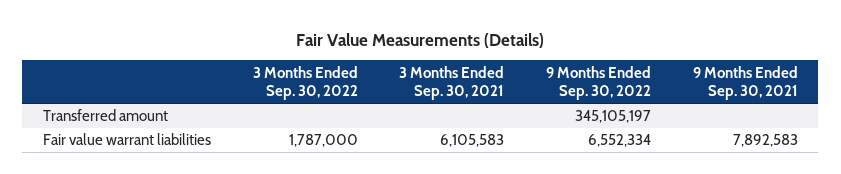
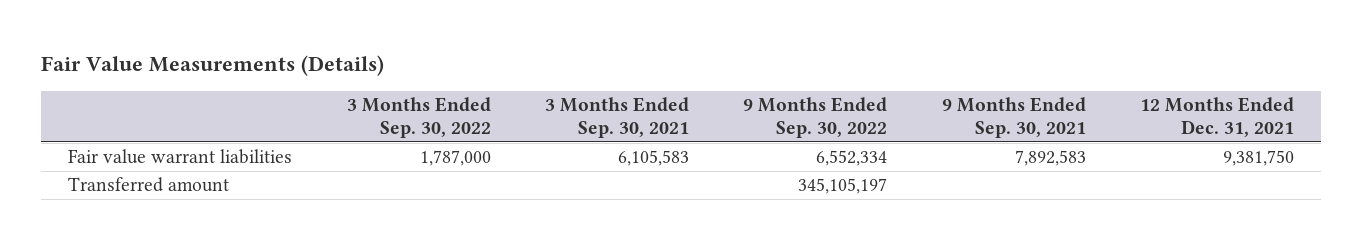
- | 3 Months Ended Sep. 30, 2022 | 3 Months Ended Sep. 30, 2021 | 9 Months Ended Sep. 30, 2022 | 9 Months Ended Sep. 30, 2021
+ | 3 Months Ended Sep. 30, 2022 | 3 Months Ended Sep. 30, 2021 | 9 Months Ended Sep. 30, 2022 | 9 Months Ended Sep. 30, 2021 | 12 Months Ended Dec. 31, 2021
moved down: Transferred amount | | | 345,105,197 | |

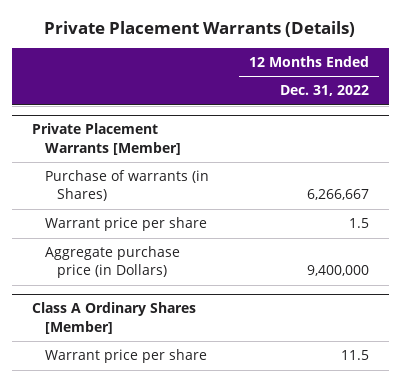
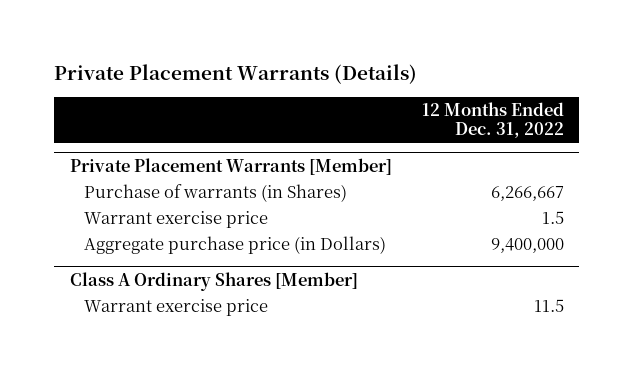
@ Private Placement Warrants [Member]
- Warrant price per share | 1.5
+ Warrant exercise price | 1.5
@ Class A Ordinary Shares [Member]
- Warrant price per share | 11.5
+ Warrant exercise price | 11.5

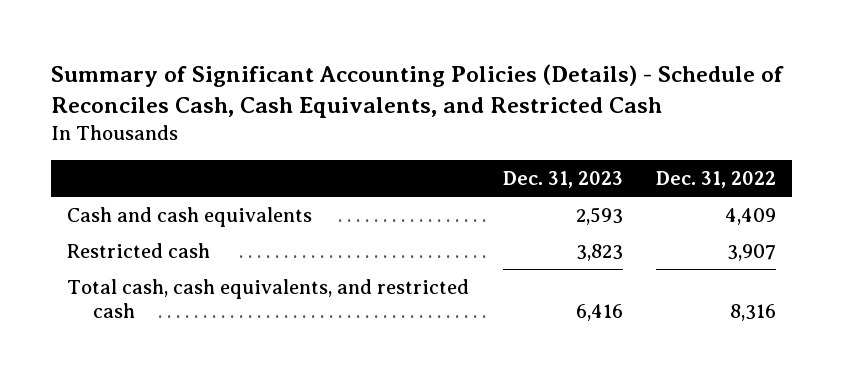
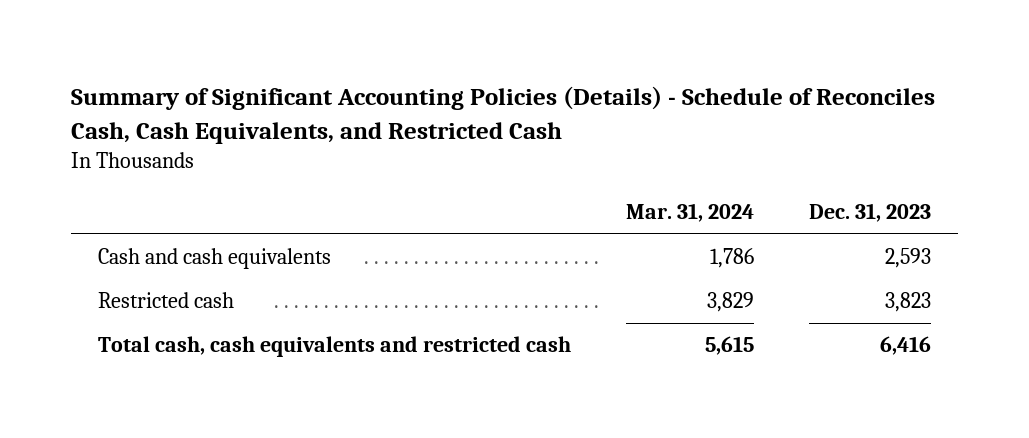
- | Dec. 31, 2023 | Dec. 31, 2022
+ | Mar. 31, 2024 | Dec. 31, 2023
- Total cash, cash equivalents, and restricted cash | 6,416 | 8,316
+ Total cash, cash equivalents and restricted cash | 5,615 | 6,416

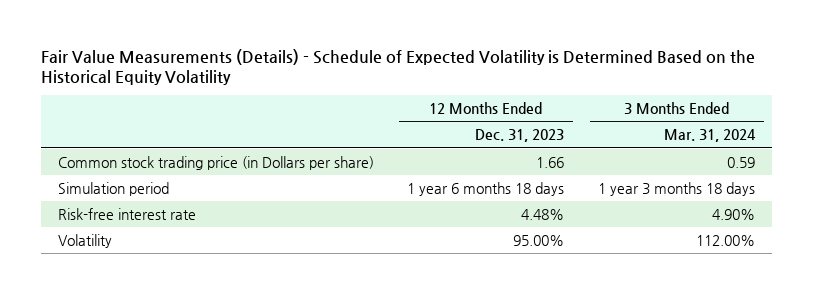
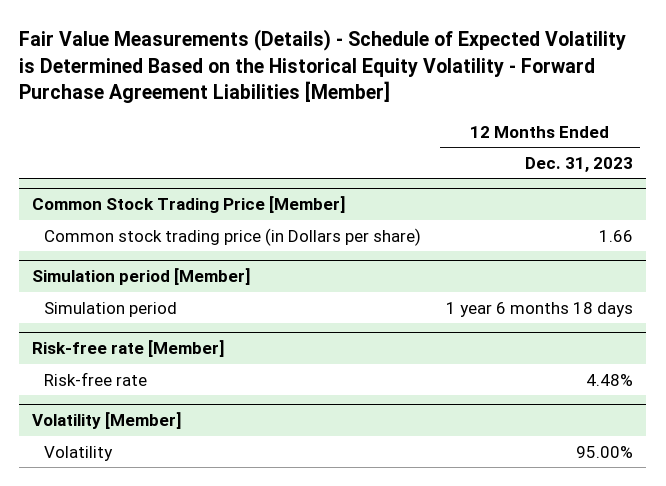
- Fair Value Measurements (Details) - Schedule of Expected Volatility is Determined Based on the Historical Equity Volatility
+ Fair Value Measurements (Details) - Schedule of Expected Volatility is Determined Based on the Historical Equity Volatility - Forward Purchase Agreement Liabilities [Member]
- | 12 Months Ended Dec. 31, 2023 | 3 Months Ended Mar. 31, 2024
+ | 12 Months Ended Dec. 31, 2023
+ Common Stock Trading Price [Member]
+ Simulation period [Member]
- Risk-free interest rate | 4.48% | 4.90%
+ Risk-free rate [Member]
+ Risk-free rate | 4.48%
+ Volatility [Member]

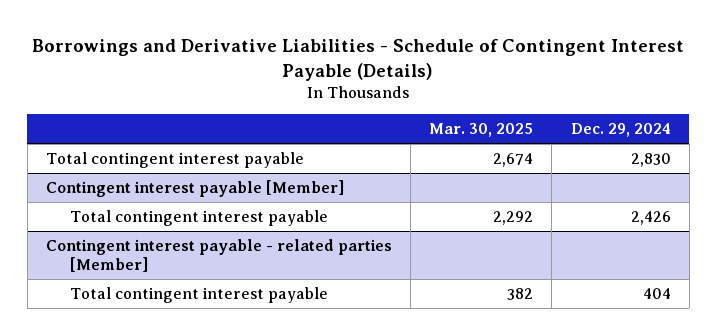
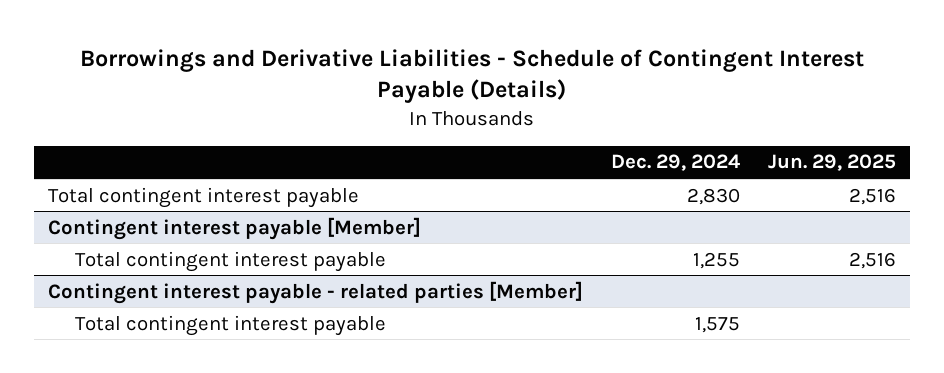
- | Mar. 30, 2025 | Dec. 29, 2024
+ | Dec. 29, 2024 | Jun. 29, 2025
@ Contingent interest payable [Member]
- Total contingent interest payable | 2,292 | 2,426
+ Total contingent interest payable | 1,255 | 2,516
@ Contingent interest payable - related parties [Member]
- Total contingent interest payable | 382 | 404
+ Total contingent interest payable | 1,575 |

